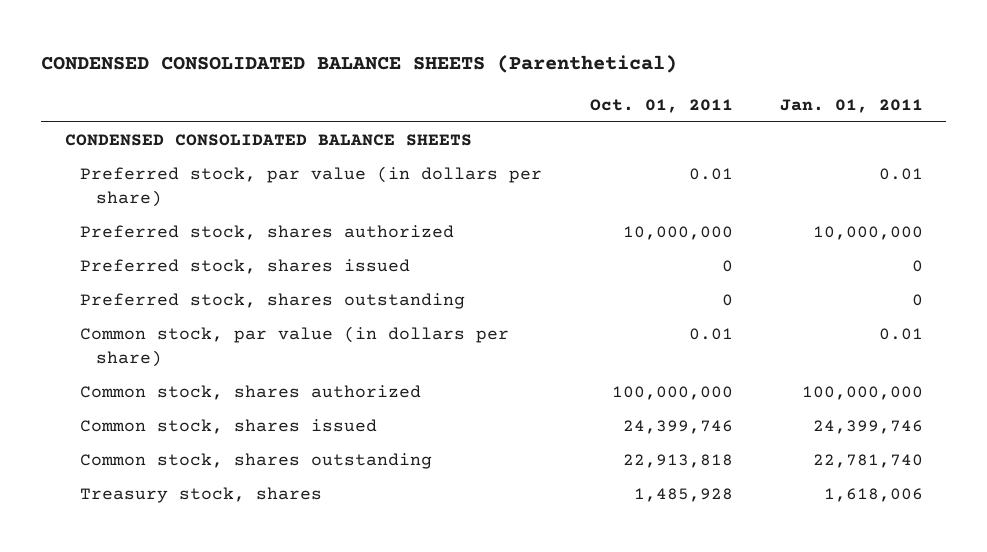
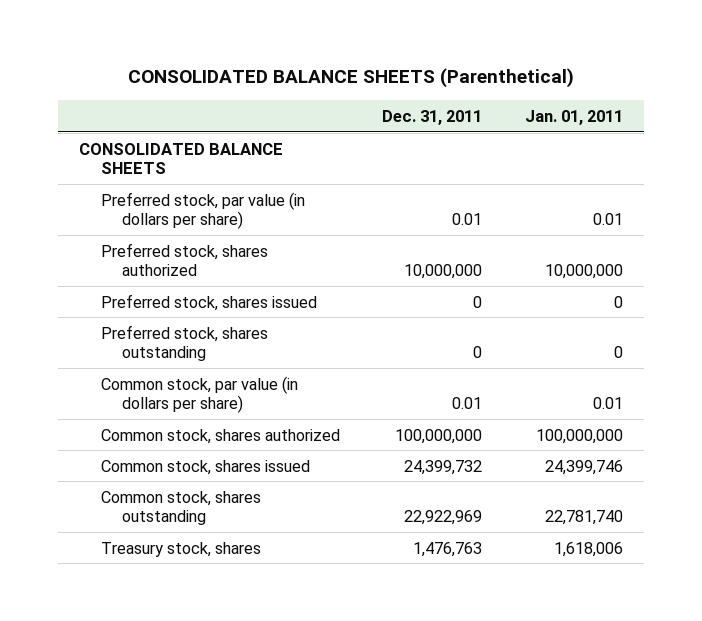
- CONDENSED CONSOLIDATED BALANCE SHEETS (Parenthetical)
+ CONSOLIDATED BALANCE SHEETS (Parenthetical)
- | Oct. 01, 2011 | Jan. 01, 2011
+ | Dec. 31, 2011 | Jan. 01, 2011
- CONDENSED CONSOLIDATED BALANCE SHEETS
+ CONSOLIDATED BALANCE SHEETS

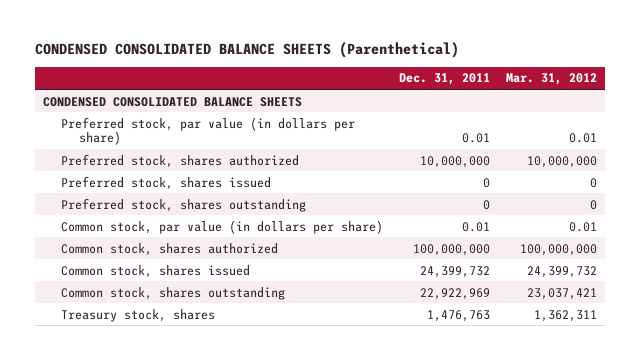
- CONSOLIDATED BALANCE SHEETS (Parenthetical)
+ CONDENSED CONSOLIDATED BALANCE SHEETS (Parenthetical)
- | Dec. 31, 2011 | Jan. 01, 2011
+ | Dec. 31, 2011 | Mar. 31, 2012
- CONSOLIDATED BALANCE SHEETS
+ CONDENSED CONSOLIDATED BALANCE SHEETS

